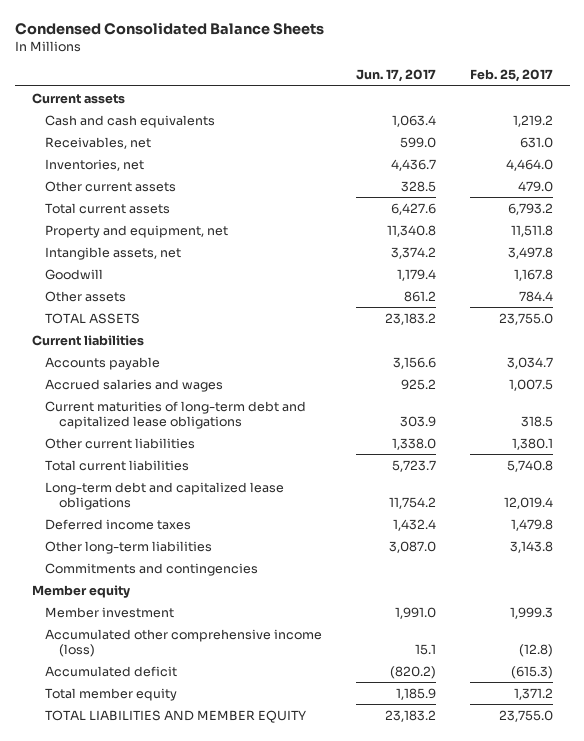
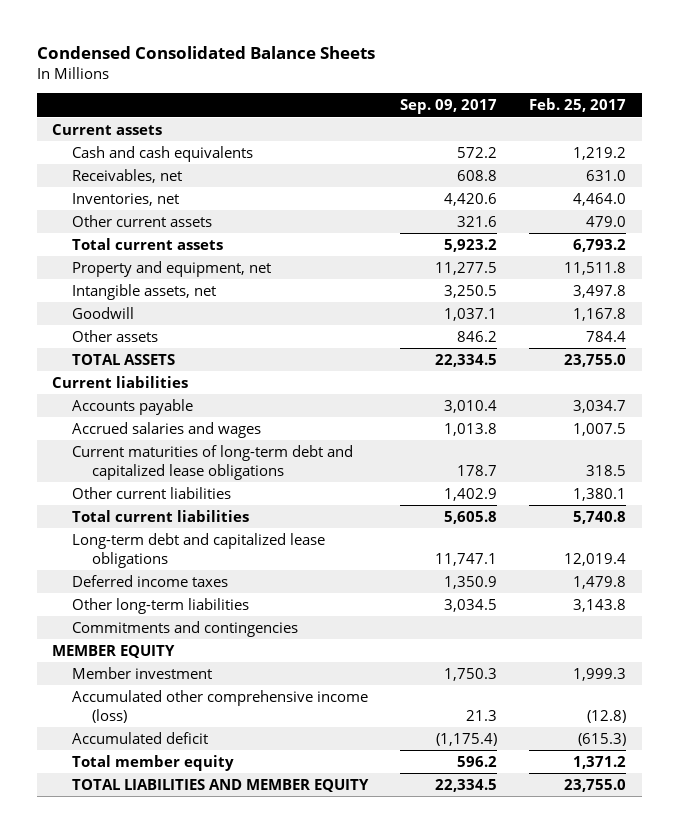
- | Jun. 17, 2017 | Feb. 25, 2017
+ | Sep. 09, 2017 | Feb. 25, 2017
- Member equity
+ MEMBER EQUITY

